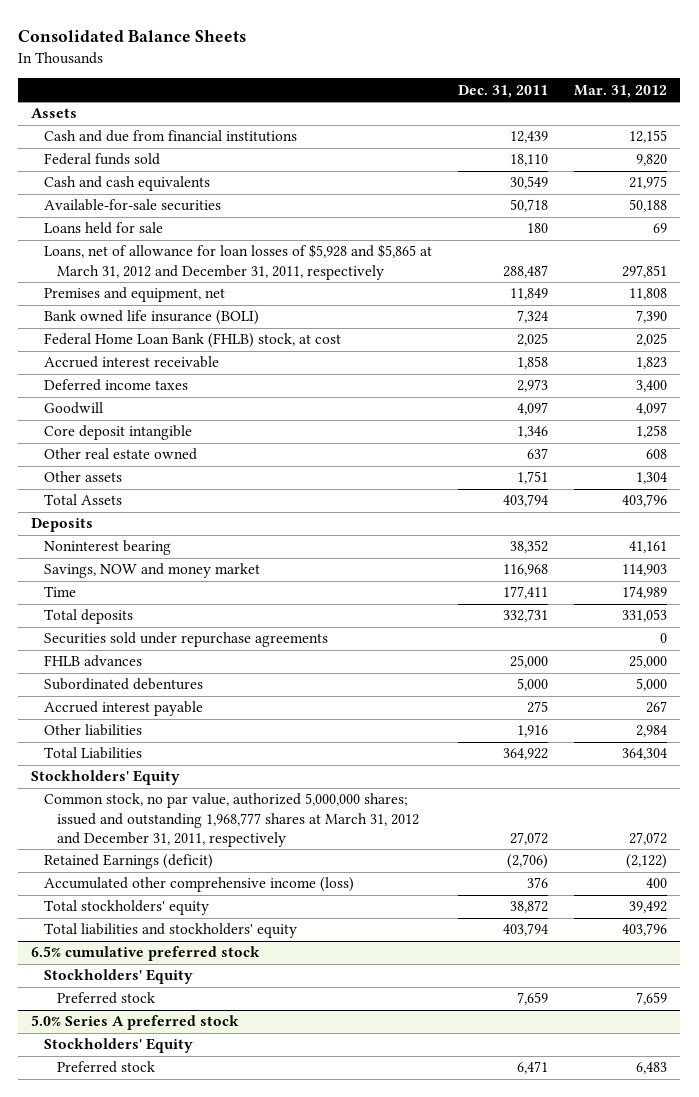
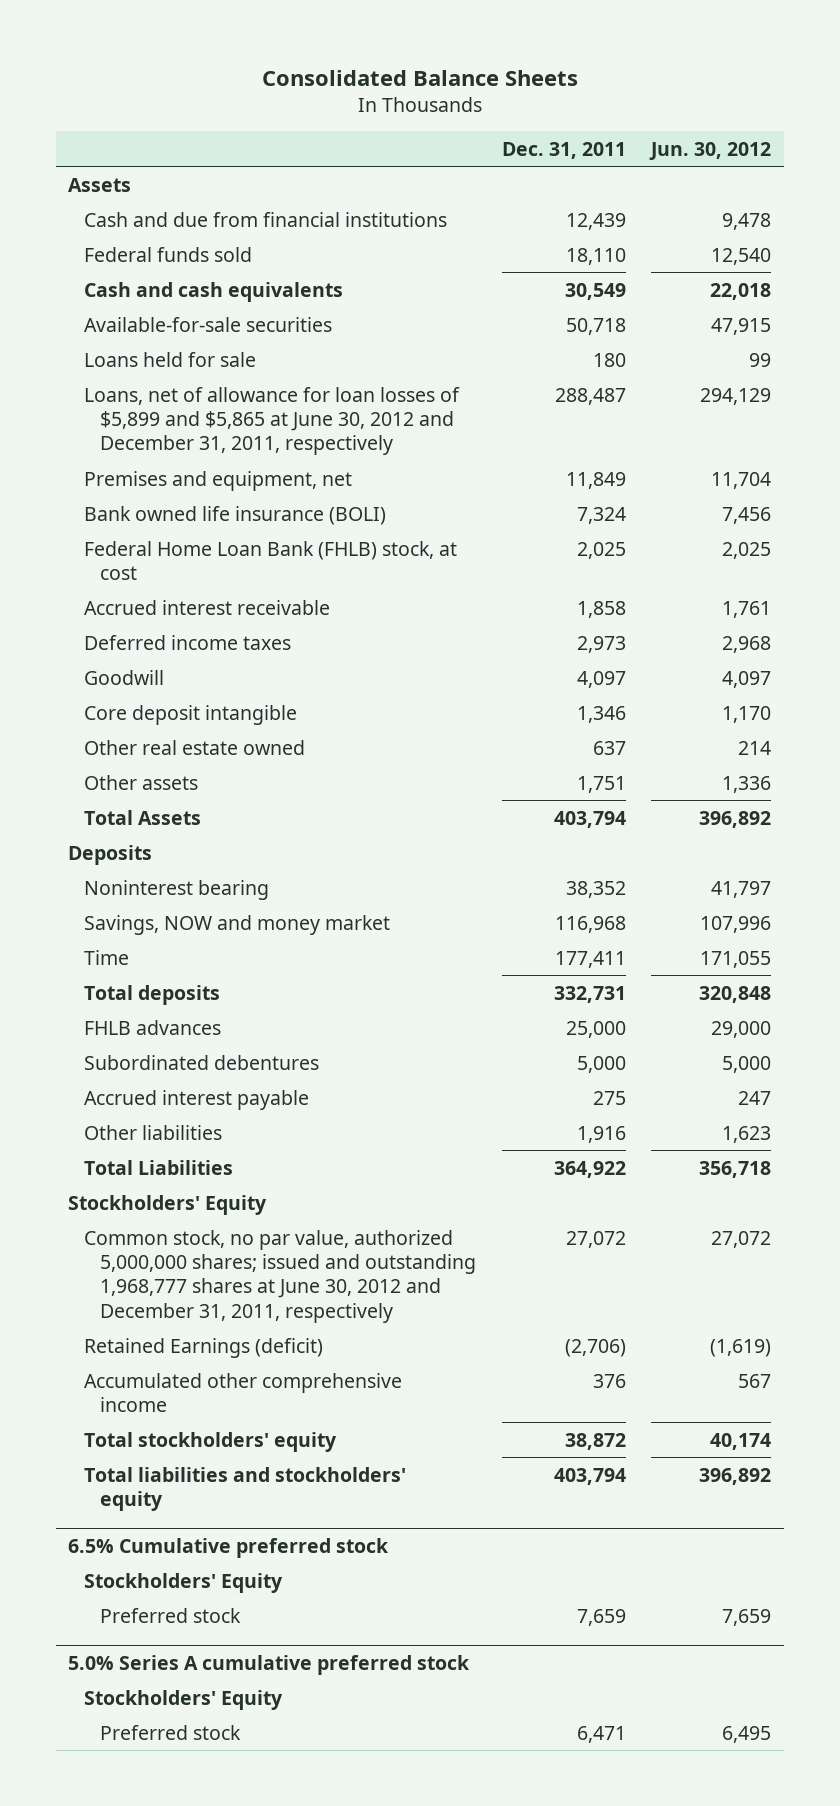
- | Dec. 31, 2011 | Mar. 31, 2012
+ | Dec. 31, 2011 | Jun. 30, 2012
- Loans, net of allowance for loan losses of $5,928 and $5,865 at March 31, 2012 and December 31, 2011, respectively | 288,487 | 297,851
+ Loans, net of allowance for loan losses of $5,899 and $5,865 at June 30, 2012 and December 31, 2011, respectively | 288,487 | 294,129
- Securities sold under repurchase agreements | | 0
- Common stock, no par value, authorized 5,000,000 shares; issued and outstanding 1,968,777 shares at March 31, 2012 and December 31, 2011, respectively | 27,072 | 27,072
+ Common stock, no par value, authorized 5,000,000 shares; issued and outstanding 1,968,777 shares at June 30, 2012 and December 31, 2011, respectively | 27,072 | 27,072
- Accumulated other comprehensive income (loss) | 376 | 400
+ Accumulated other comprehensive income | 376 | 567
- 6.5% cumulative preferred stock
+ 6.5% Cumulative preferred stock
- 5.0% Series A preferred stock
+ 5.0% Series A cumulative preferred stock

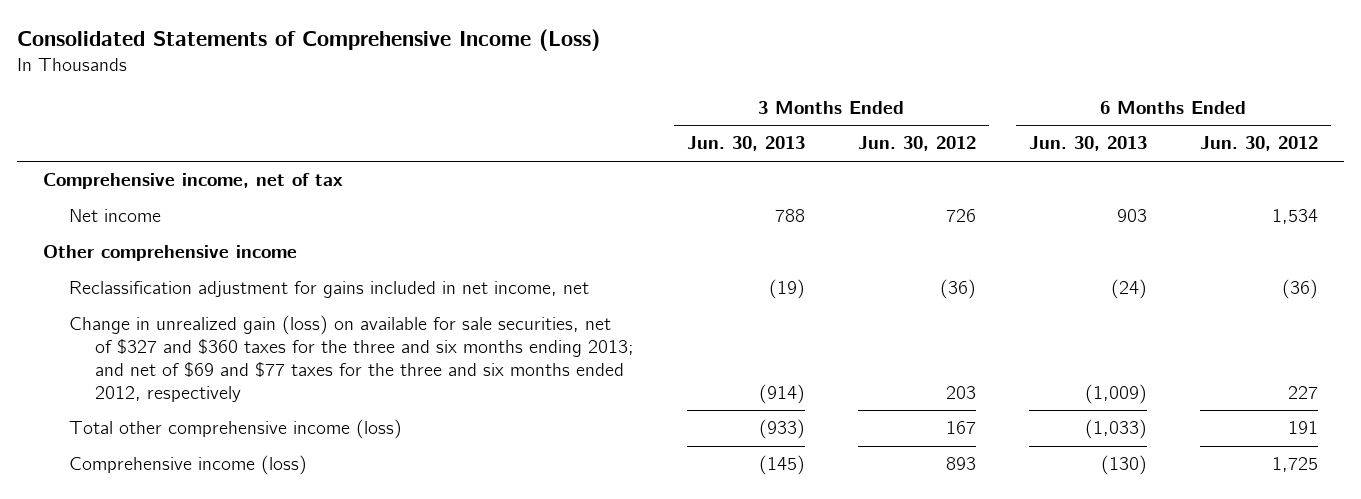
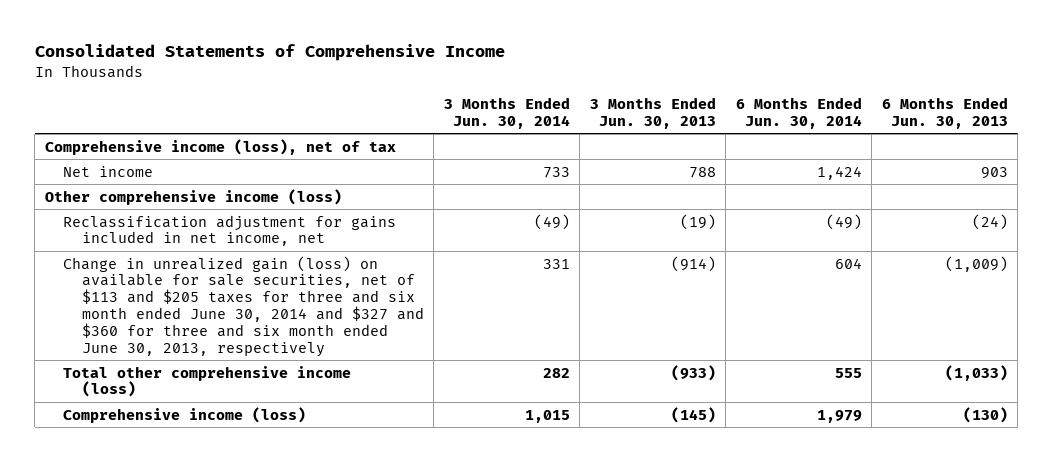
- Consolidated Statements of Comprehensive Income (Loss)
+ Consolidated Statements of Comprehensive Income
- | 3 Months Ended Jun. 30, 2013 | 3 Months Ended Jun. 30, 2012 | 6 Months Ended Jun. 30, 2013 | 6 Months Ended Jun. 30, 2012
+ | 3 Months Ended Jun. 30, 2014 | 3 Months Ended Jun. 30, 2013 | 6 Months Ended Jun. 30, 2014 | 6 Months Ended Jun. 30, 2013
- Comprehensive income, net of tax
+ Comprehensive income (loss), net of tax
- Other comprehensive income
+ Other comprehensive income (loss)
- Change in unrealized gain (loss) on available for sale securities, net of $327 and $360 taxes for the three and six months ending 2013; and net of $69 and $77 taxes for the three and six months ended 2012, respectively | (914) | 203 | (1,009) | 227
+ Change in unrealized gain (loss) on available for sale securities, net of $113 and $205 taxes for three and six month ended June 30, 2014 and $327 and $360 for three and six month ended June 30, 2013, respectively | 331 | (914) | 604 | (1,009)

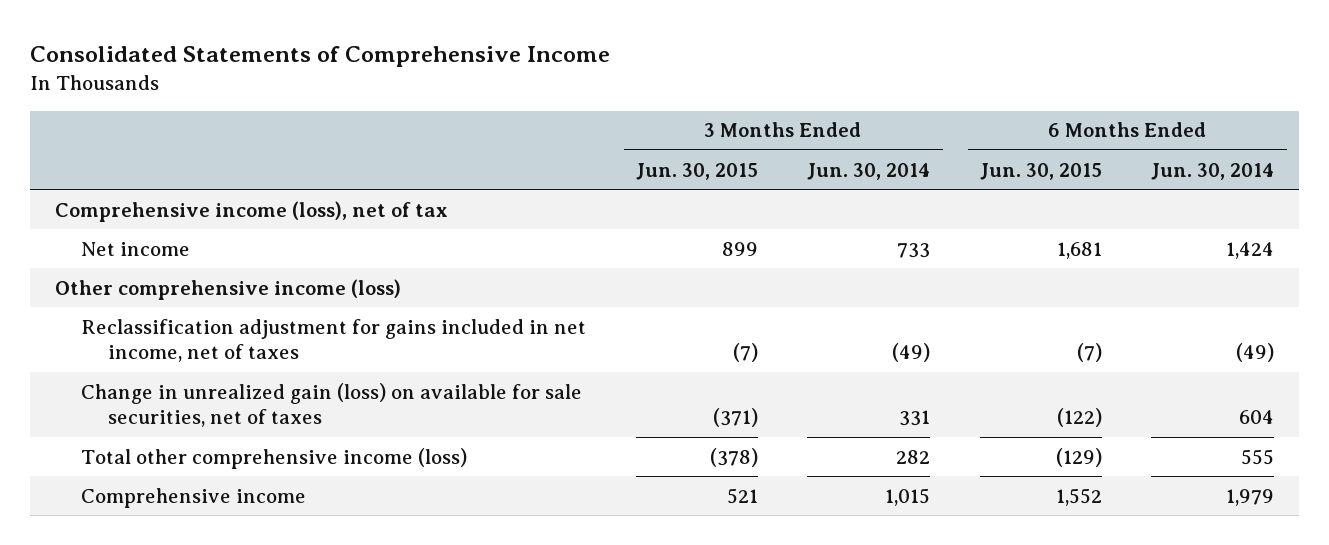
- | 3 Months Ended Jun. 30, 2014 | 3 Months Ended Jun. 30, 2013 | 6 Months Ended Jun. 30, 2014 | 6 Months Ended Jun. 30, 2013
+ | 3 Months Ended Jun. 30, 2015 | 3 Months Ended Jun. 30, 2014 | 6 Months Ended Jun. 30, 2015 | 6 Months Ended Jun. 30, 2014
- Reclassification adjustment for gains included in net income, net | (49) | (19) | (49) | (24)
- Change in unrealized gain (loss) on available for sale securities, net of $113 and $205 taxes for three and six month ended June 30, 2014 and $327 and $360 for three and six month ended June 30, 2013, respectively | 331 | (914) | 604 | (1,009)
+ Reclassification adjustment for gains included in net income, net of taxes | (7) | (49) | (7) | (49)
+ Change in unrealized gain (loss) on available for sale securities, net of taxes | (371) | 331 | (122) | 604
- Comprehensive income (loss) | 1,015 | (145) | 1,979 | (130)
+ Comprehensive income | 521 | 1,015 | 1,552 | 1,979

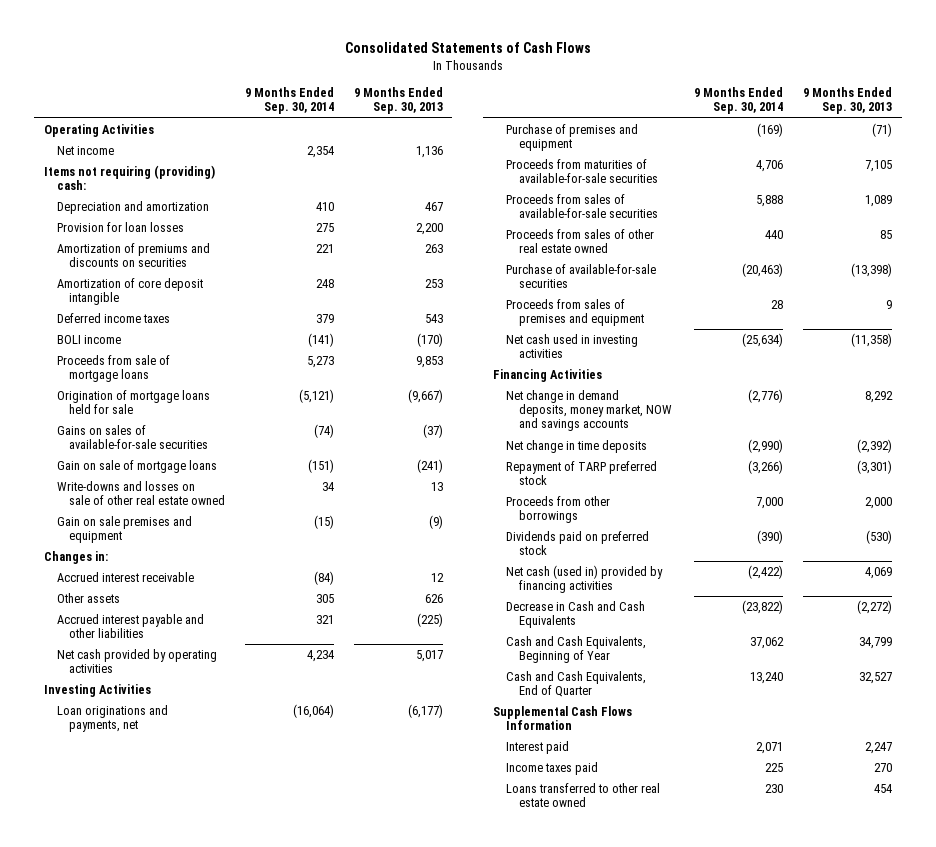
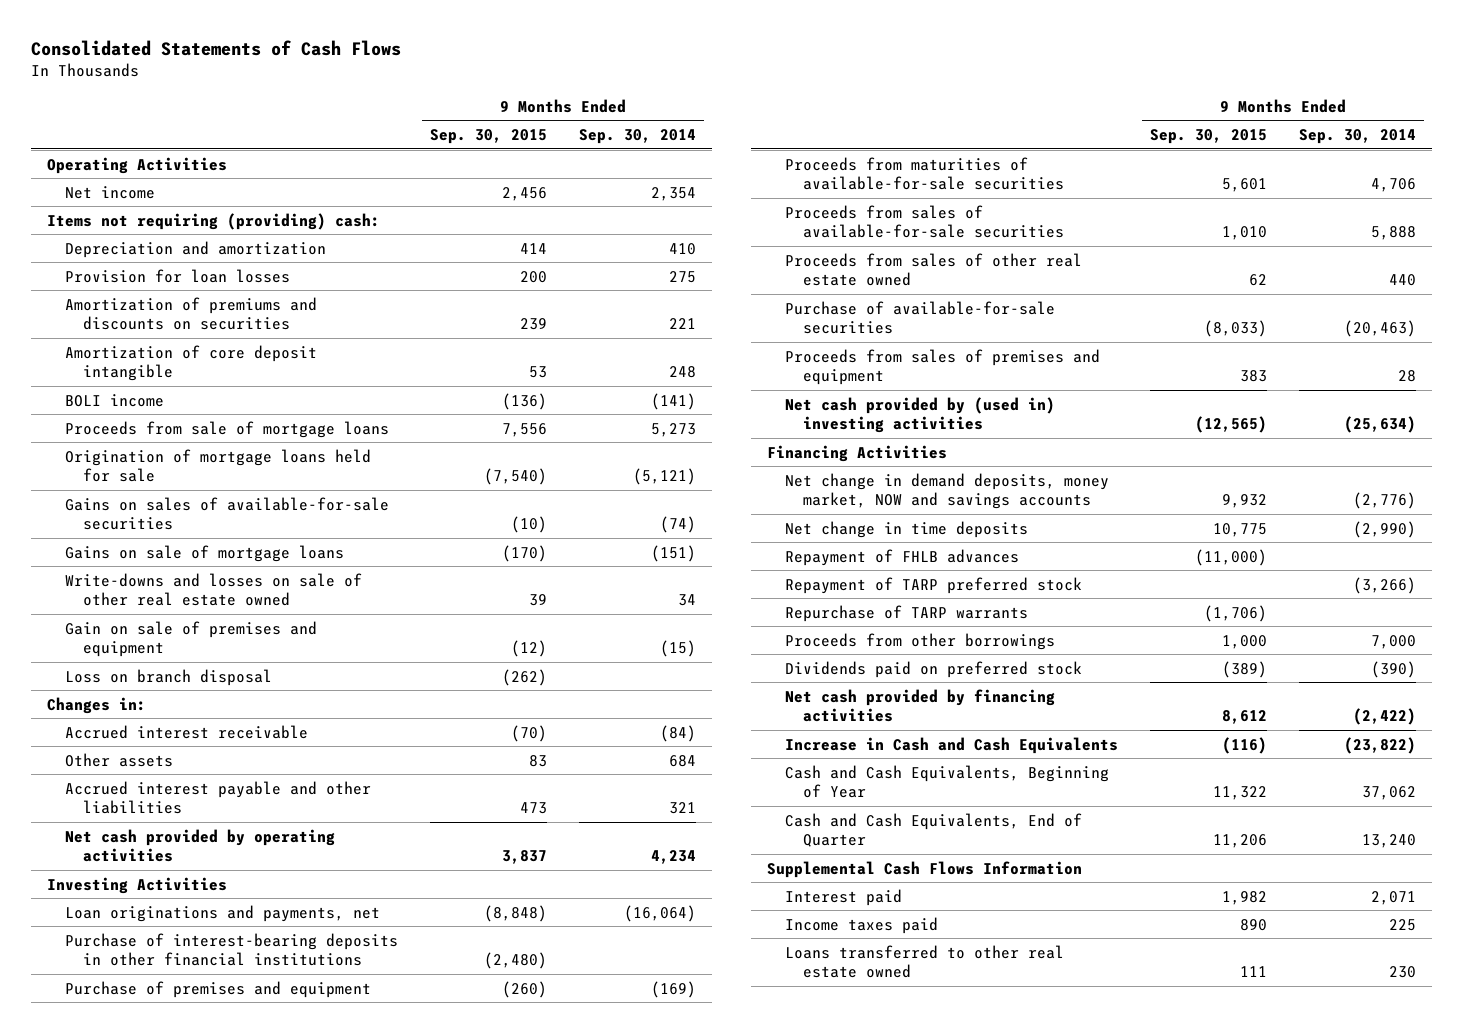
- | 9 Months Ended Sep. 30, 2014 | 9 Months Ended Sep. 30, 2013
+ | 9 Months Ended Sep. 30, 2015 | 9 Months Ended Sep. 30, 2014
- Deferred income taxes | 379 | 543
- Gain on sale of mortgage loans | (151) | (241)
+ Gains on sale of mortgage loans | (170) | (151)
- Gain on sale premises and equipment | (15) | (9)
+ Gain on sale of premises and equipment | (12) | (15)
+ Loss on branch disposal | (262) |
- Other assets | 305 | 626
+ Other assets | 83 | 684
+ Purchase of interest-bearing deposits in other financial institutions | (2,480) |
- Net cash used in investing activities | (25,634) | (11,358)
+ Net cash provided by (used in) investing activities | (12,565) | (25,634)
+ Repayment of FHLB advances | (11,000) |
+ Repurchase of TARP warrants | (1,706) |
- Net cash (used in) provided by financing activities | (2,422) | 4,069
- Decrease in Cash and Cash Equivalents | (23,822) | (2,272)
+ Net cash provided by financing activities | 8,612 | (2,422)
+ Increase in Cash and Cash Equivalents | (116) | (23,822)

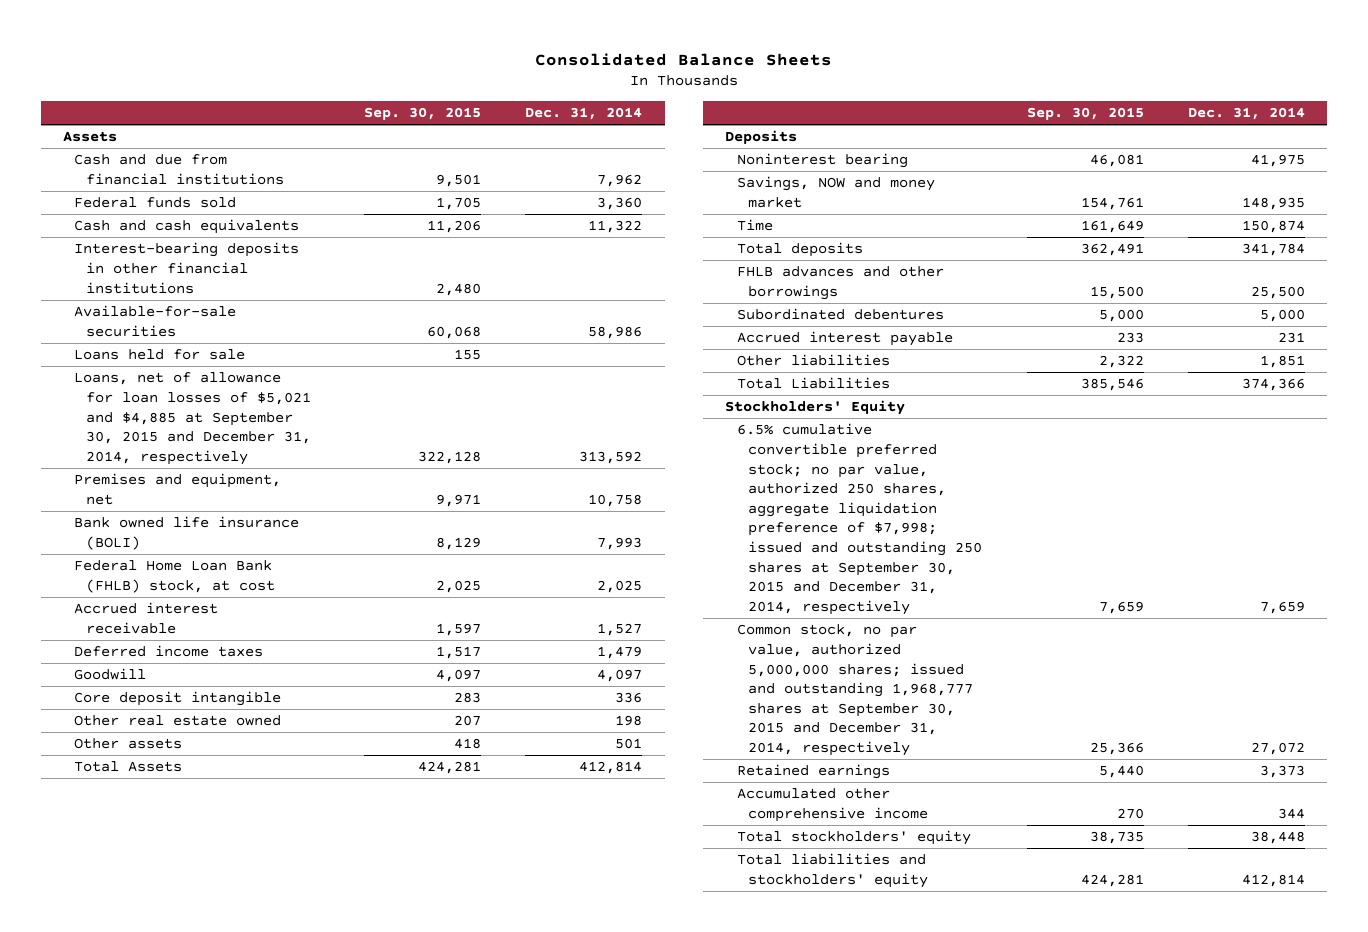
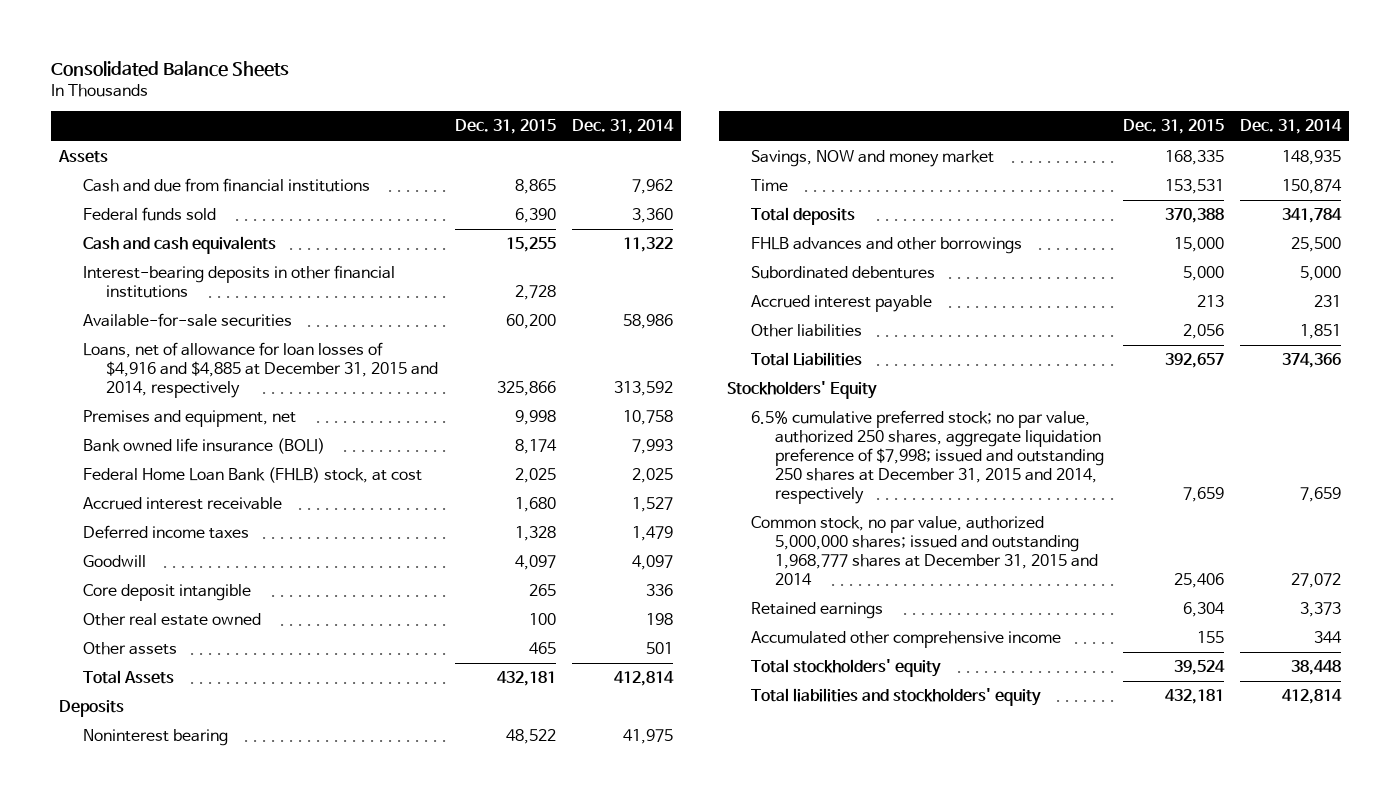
- | Sep. 30, 2015 | Dec. 31, 2014
+ | Dec. 31, 2015 | Dec. 31, 2014
- Loans held for sale | 155 |
- Loans, net of allowance for loan losses of $5,021 and $4,885 at September 30, 2015 and December 31, 2014, respectively | 322,128 | 313,592
+ Loans, net of allowance for loan losses of $4,916 and $4,885 at December 31, 2015 and 2014, respectively | 325,866 | 313,592
- 6.5% cumulative convertible preferred stock; no par value, authorized 250 shares, aggregate liquidation preference of $7,998; issued and outstanding 250 shares at September 30, 2015 and December 31, 2014, respectively | 7,659 | 7,659
- Common stock, no par value, authorized 5,000,000 shares; issued and outstanding 1,968,777 shares at September 30, 2015 and December 31, 2014, respectively | 25,366 | 27,072
+ 6.5% cumulative preferred stock; no par value, authorized 250 shares, aggregate liquidation preference of $7,998; issued and outstanding 250 shares at December 31, 2015 and 2014, respectively | 7,659 | 7,659
+ Common stock, no par value, authorized 5,000,000 shares; issued and outstanding 1,968,777 shares at December 31, 2015 and 2014 | 25,406 | 27,072

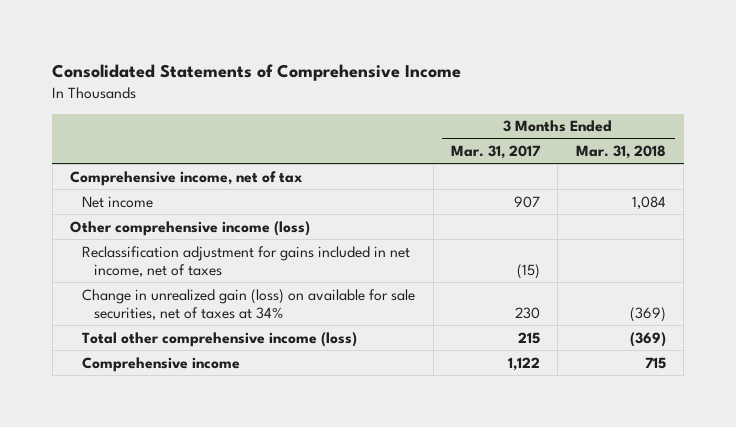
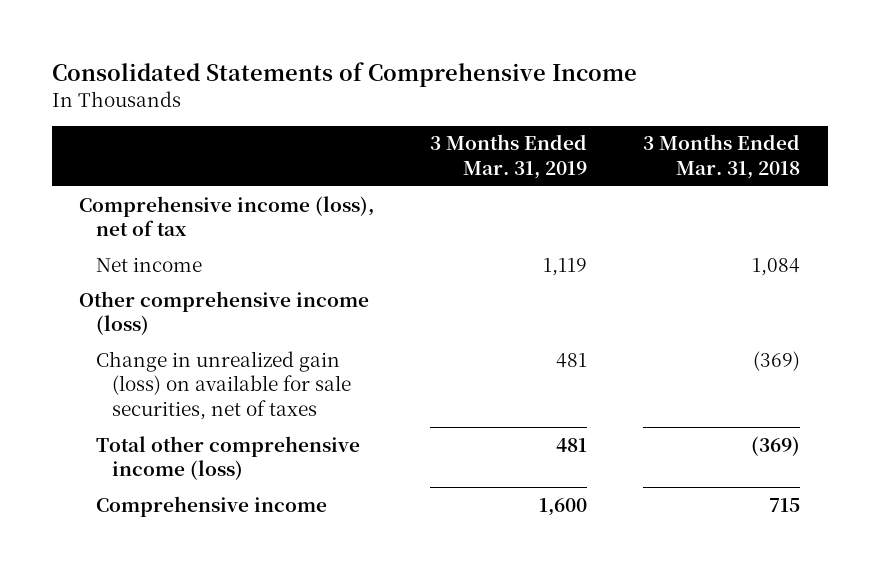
- | 3 Months Ended Mar. 31, 2017 | 3 Months Ended Mar. 31, 2018
+ | 3 Months Ended Mar. 31, 2019 | 3 Months Ended Mar. 31, 2018
- Comprehensive income, net of tax
+ Comprehensive income (loss), net of tax
- Reclassification adjustment for gains included in net income, net of taxes | (15) |
- Change in unrealized gain (loss) on available for sale securities, net of taxes at 34% | 230 | (369)
+ Change in unrealized gain (loss) on available for sale securities, net of taxes | 481 | (369)

